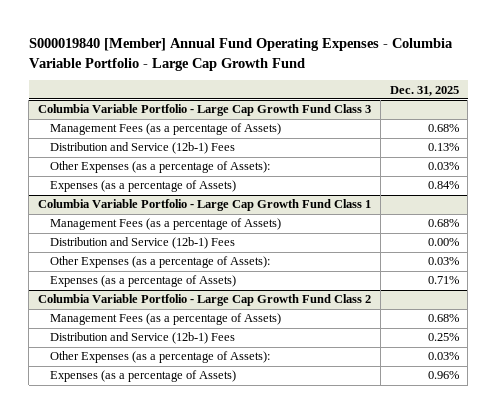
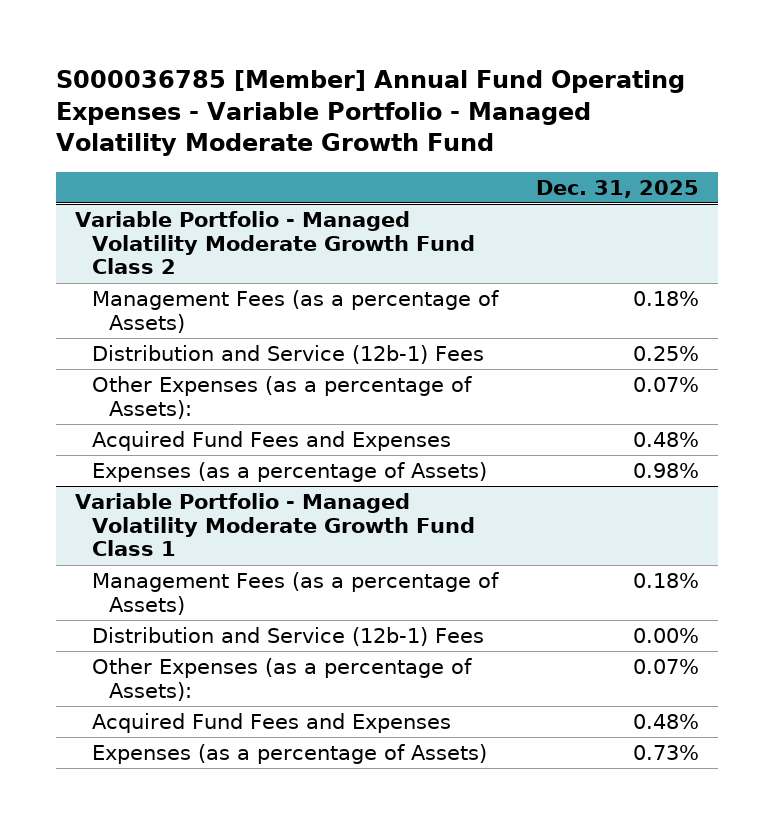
- S000019840 [Member] Annual Fund Operating Expenses - Columbia Variable Portfolio - Large Cap Growth Fund
+ S000036785 [Member] Annual Fund Operating Expenses - Variable Portfolio - Managed Volatility Moderate Growth Fund
- Columbia Variable Portfolio - Large Cap Growth Fund Class 3
- Management Fees (as a percentage of Assets) | 0.68%
- Distribution and Service (12b-1) Fees | 0.13%
- Other Expenses (as a percentage of Assets): | 0.03%
- Expenses (as a percentage of Assets) | 0.84%
- Columbia Variable Portfolio - Large Cap Growth Fund Class 1
- Management Fees (as a percentage of Assets) | 0.68%
- Distribution and Service (12b-1) Fees | 0.00%
- Other Expenses (as a percentage of Assets): | 0.03%
- Expenses (as a percentage of Assets) | 0.71%
- Columbia Variable Portfolio - Large Cap Growth Fund Class 2
- Management Fees (as a percentage of Assets) | 0.68%
+ Variable Portfolio - Managed Volatility Moderate Growth Fund Class 2
+ Management Fees (as a percentage of Assets) | 0.18%
- Other Expenses (as a percentage of Assets): | 0.03%
- Expenses (as a percentage of Assets) | 0.96%
+ Other Expenses (as a percentage of Assets): | 0.07%
+ Acquired Fund Fees and Expenses | 0.48%
+ Expenses (as a percentage of Assets) | 0.98%
+ Variable Portfolio - Managed Volatility Moderate Growth Fund Class 1
+ Management Fees (as a percentage of Assets) | 0.18%
+ Distribution and Service (12b-1) Fees | 0.00%
+ Other Expenses (as a percentage of Assets): | 0.07%
+ Acquired Fund Fees and Expenses | 0.48%
+ Expenses (as a percentage of Assets) | 0.73%

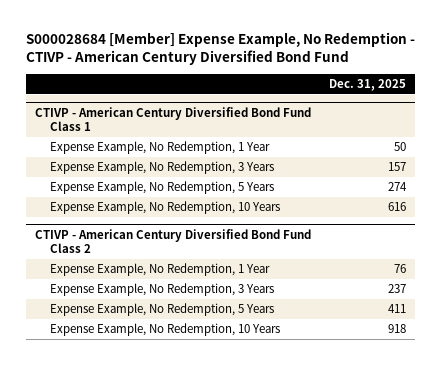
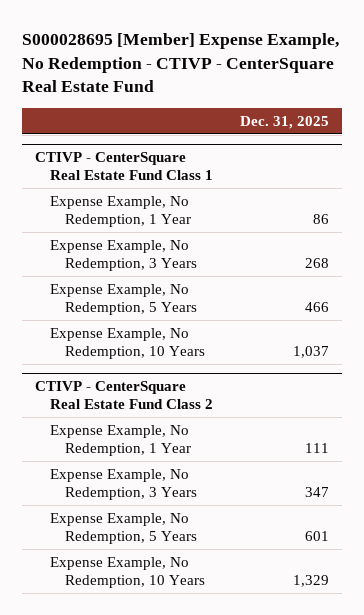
- S000028684 [Member] Expense Example, No Redemption - CTIVP - American Century Diversified Bond Fund
+ S000028695 [Member] Expense Example, No Redemption - CTIVP - CenterSquare Real Estate Fund
- CTIVP - American Century Diversified Bond Fund Class 1
- Expense Example, No Redemption, 1 Year | 50
- Expense Example, No Redemption, 3 Years | 157
- Expense Example, No Redemption, 5 Years | 274
- Expense Example, No Redemption, 10 Years | 616
- CTIVP - American Century Diversified Bond Fund Class 2
- Expense Example, No Redemption, 1 Year | 76
- Expense Example, No Redemption, 3 Years | 237
- Expense Example, No Redemption, 5 Years | 411
- Expense Example, No Redemption, 10 Years | 918
+ CTIVP - CenterSquare Real Estate Fund Class 1
+ Expense Example, No Redemption, 1 Year | 86
+ Expense Example, No Redemption, 3 Years | 268
+ Expense Example, No Redemption, 5 Years | 466
+ Expense Example, No Redemption, 10 Years | 1,037
+ CTIVP - CenterSquare Real Estate Fund Class 2
+ Expense Example, No Redemption, 1 Year | 111
+ Expense Example, No Redemption, 3 Years | 347
+ Expense Example, No Redemption, 5 Years | 601
+ Expense Example, No Redemption, 10 Years | 1,329

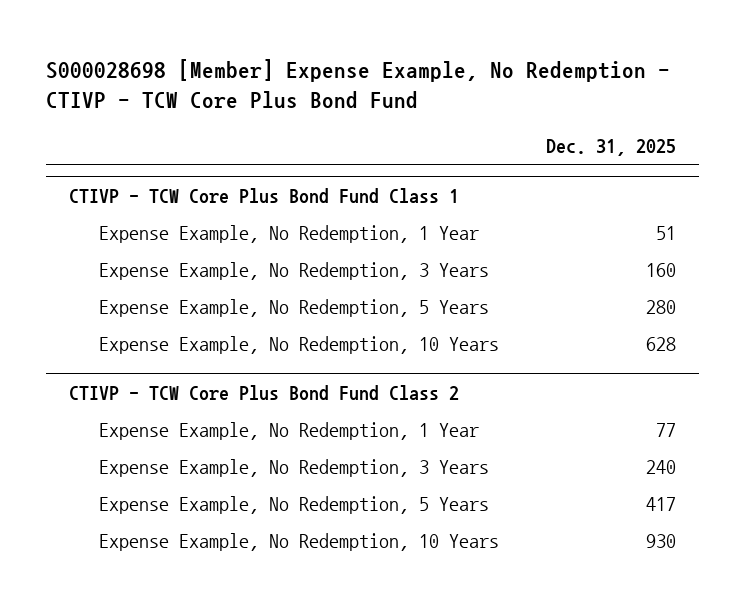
- S000028695 [Member] Expense Example, No Redemption - CTIVP - CenterSquare Real Estate Fund
+ S000028698 [Member] Expense Example, No Redemption - CTIVP - TCW Core Plus Bond Fund
- CTIVP - CenterSquare Real Estate Fund Class 1
- Expense Example, No Redemption, 1 Year | 86
- Expense Example, No Redemption, 3 Years | 268
- Expense Example, No Redemption, 5 Years | 466
- Expense Example, No Redemption, 10 Years | 1,037
- CTIVP - CenterSquare Real Estate Fund Class 2
- Expense Example, No Redemption, 1 Year | 111
- Expense Example, No Redemption, 3 Years | 347
- Expense Example, No Redemption, 5 Years | 601
- Expense Example, No Redemption, 10 Years | 1,329
+ CTIVP - TCW Core Plus Bond Fund Class 1
+ Expense Example, No Redemption, 1 Year | 51
+ Expense Example, No Redemption, 3 Years | 160
+ Expense Example, No Redemption, 5 Years | 280
+ Expense Example, No Redemption, 10 Years | 628
+ CTIVP - TCW Core Plus Bond Fund Class 2
+ Expense Example, No Redemption, 1 Year | 77
+ Expense Example, No Redemption, 3 Years | 240
+ Expense Example, No Redemption, 5 Years | 417
+ Expense Example, No Redemption, 10 Years | 930

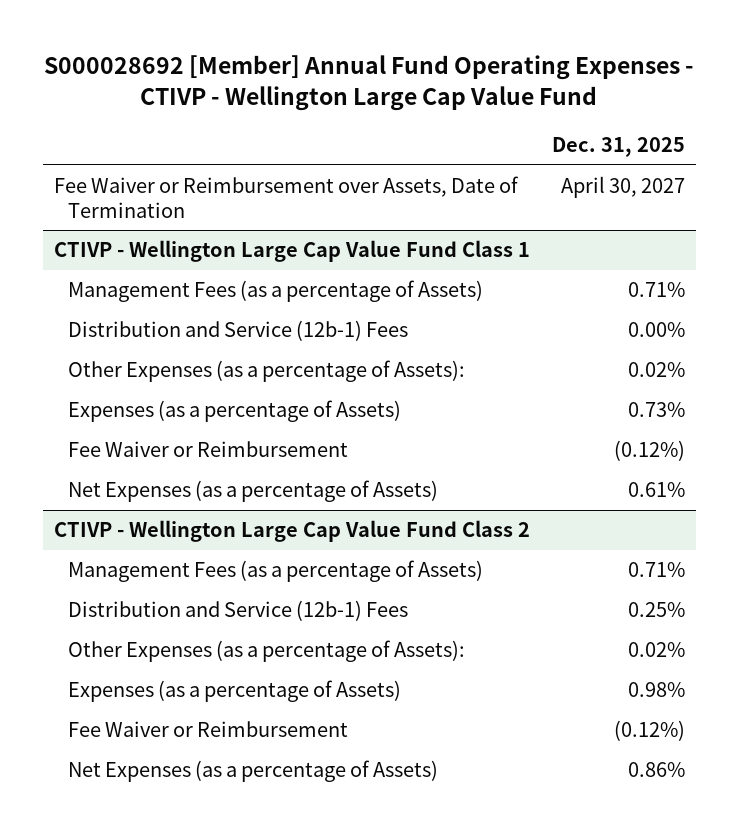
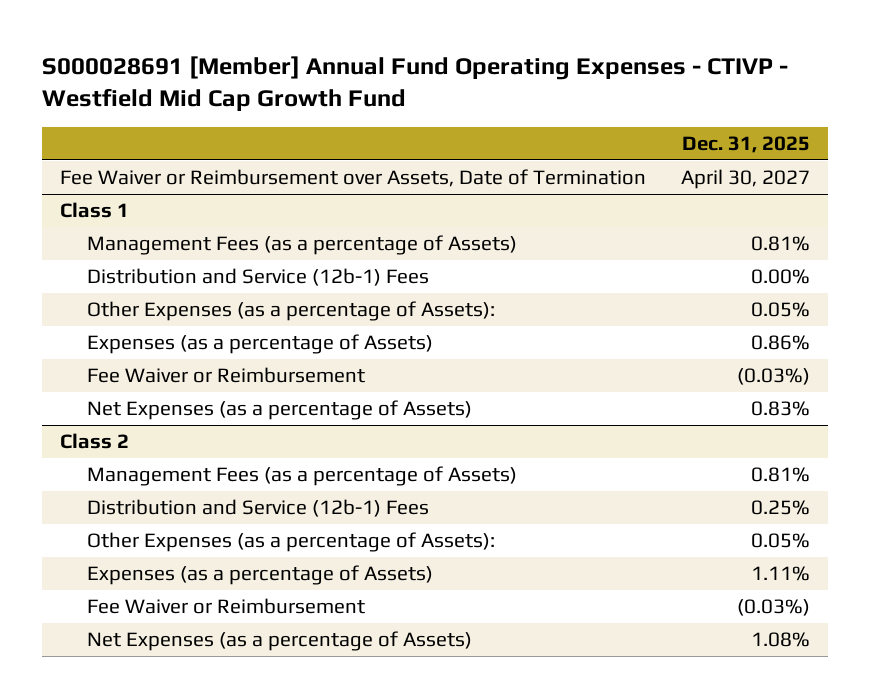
- S000028692 [Member] Annual Fund Operating Expenses - CTIVP - Wellington Large Cap Value Fund
+ S000028691 [Member] Annual Fund Operating Expenses - CTIVP - Westfield Mid Cap Growth Fund
- CTIVP - Wellington Large Cap Value Fund Class 1
- Management Fees (as a percentage of Assets) | 0.71%
+ Class 1
+ Management Fees (as a percentage of Assets) | 0.81%
- Other Expenses (as a percentage of Assets): | 0.02%
- Expenses (as a percentage of Assets) | 0.73%
- Fee Waiver or Reimbursement | (0.12%)
- Net Expenses (as a percentage of Assets) | 0.61%
- CTIVP - Wellington Large Cap Value Fund Class 2
- Management Fees (as a percentage of Assets) | 0.71%
+ Other Expenses (as a percentage of Assets): | 0.05%
+ Expenses (as a percentage of Assets) | 0.86%
+ Fee Waiver or Reimbursement | (0.03%)
+ Net Expenses (as a percentage of Assets) | 0.83%
+ Class 2
+ Management Fees (as a percentage of Assets) | 0.81%
- Other Expenses (as a percentage of Assets): | 0.02%
- Expenses (as a percentage of Assets) | 0.98%
- Fee Waiver or Reimbursement | (0.12%)
- Net Expenses (as a percentage of Assets) | 0.86%
+ Other Expenses (as a percentage of Assets): | 0.05%
+ Expenses (as a percentage of Assets) | 1.11%
+ Fee Waiver or Reimbursement | (0.03%)
+ Net Expenses (as a percentage of Assets) | 1.08%

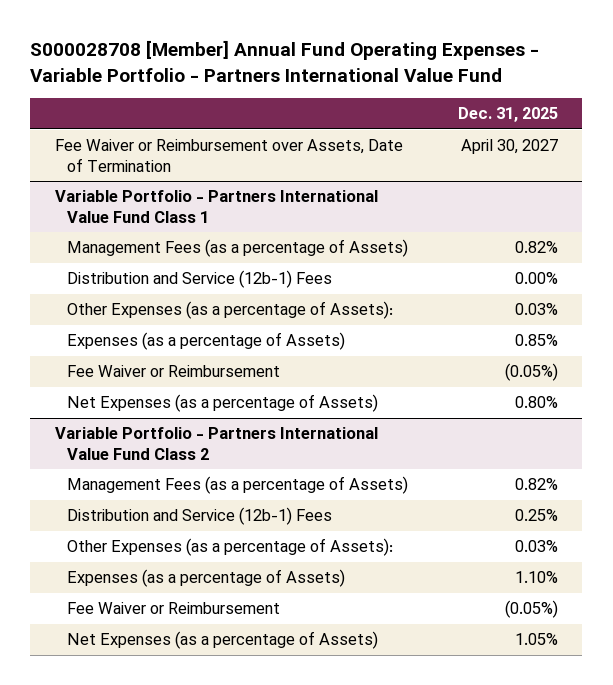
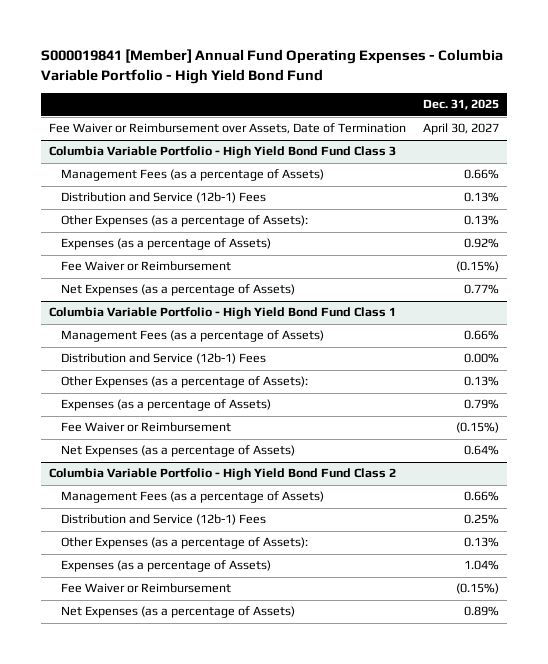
- S000028708 [Member] Annual Fund Operating Expenses - Variable Portfolio - Partners International Value Fund
+ S000019841 [Member] Annual Fund Operating Expenses - Columbia Variable Portfolio - High Yield Bond Fund
- Variable Portfolio - Partners International Value Fund Class 1
- Management Fees (as a percentage of Assets) | 0.82%
+ Columbia Variable Portfolio - High Yield Bond Fund Class 3
+ Management Fees (as a percentage of Assets) | 0.66%
+ Distribution and Service (12b-1) Fees | 0.13%
+ Other Expenses (as a percentage of Assets): | 0.13%
+ Expenses (as a percentage of Assets) | 0.92%
+ Fee Waiver or Reimbursement | (0.15%)
+ Net Expenses (as a percentage of Assets) | 0.77%
+ Columbia Variable Portfolio - High Yield Bond Fund Class 1
+ Management Fees (as a percentage of Assets) | 0.66%
- Other Expenses (as a percentage of Assets): | 0.03%
- Expenses (as a percentage of Assets) | 0.85%
- Fee Waiver or Reimbursement | (0.05%)
- Net Expenses (as a percentage of Assets) | 0.80%
- Variable Portfolio - Partners International Value Fund Class 2
- Management Fees (as a percentage of Assets) | 0.82%
+ Other Expenses (as a percentage of Assets): | 0.13%
+ Expenses (as a percentage of Assets) | 0.79%
+ Fee Waiver or Reimbursement | (0.15%)
+ Net Expenses (as a percentage of Assets) | 0.64%
+ Columbia Variable Portfolio - High Yield Bond Fund Class 2
+ Management Fees (as a percentage of Assets) | 0.66%
- Other Expenses (as a percentage of Assets): | 0.03%
- Expenses (as a percentage of Assets) | 1.10%
- Fee Waiver or Reimbursement | (0.05%)
- Net Expenses (as a percentage of Assets) | 1.05%
+ Other Expenses (as a percentage of Assets): | 0.13%
+ Expenses (as a percentage of Assets) | 1.04%
+ Fee Waiver or Reimbursement | (0.15%)
+ Net Expenses (as a percentage of Assets) | 0.89%

